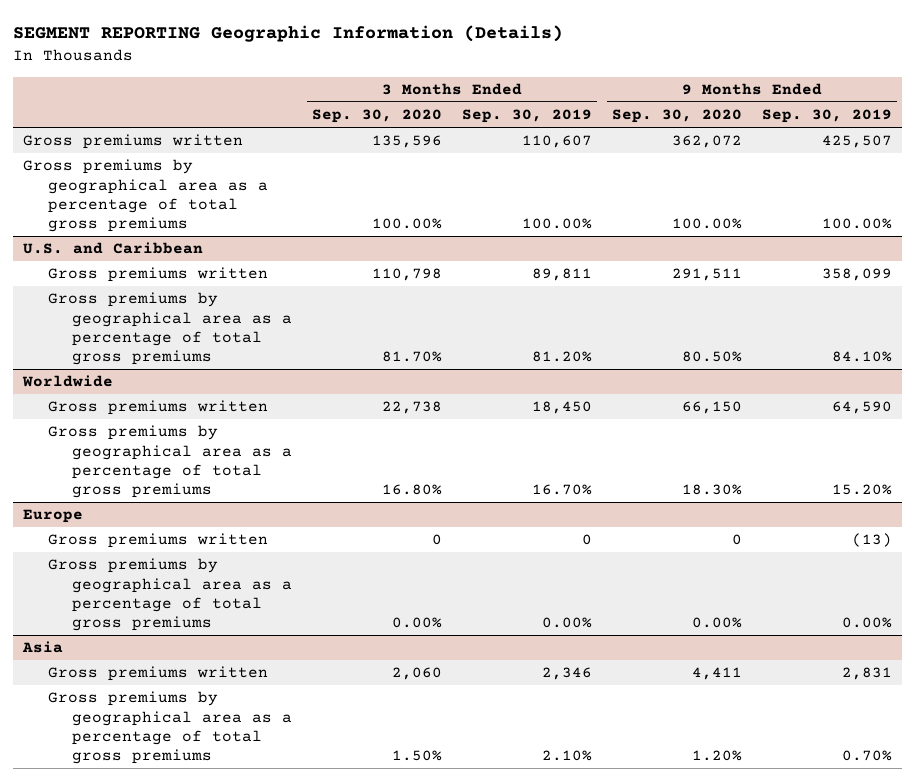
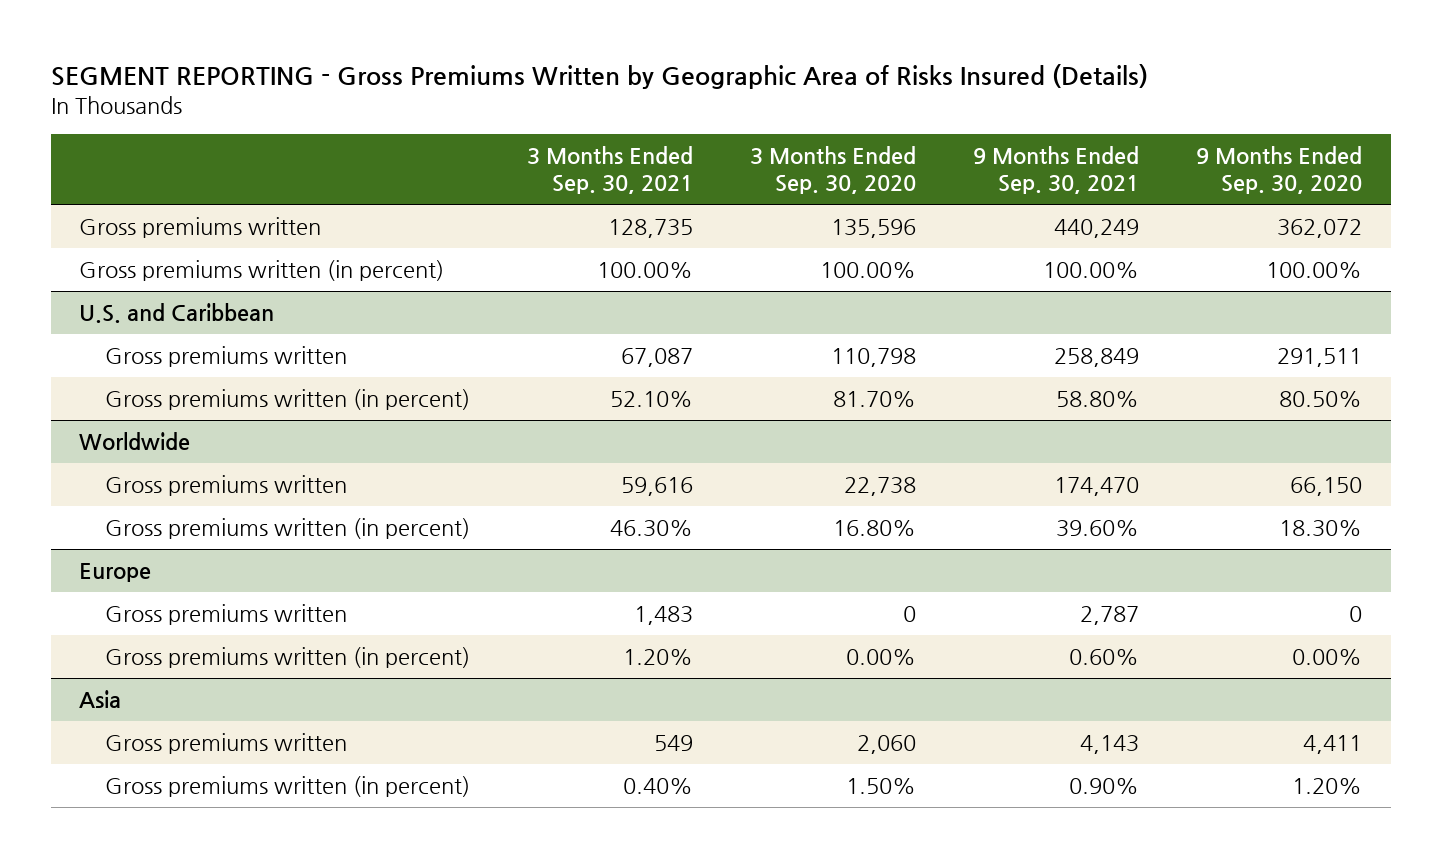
- SEGMENT REPORTING Geographic Information (Details)
+ SEGMENT REPORTING - Gross Premiums Written by Geographic Area of Risks Insured (Details)
- | 3 Months Ended Sep. 30, 2020 | 3 Months Ended Sep. 30, 2019 | 9 Months Ended Sep. 30, 2020 | 9 Months Ended Sep. 30, 2019
+ | 3 Months Ended Sep. 30, 2021 | 3 Months Ended Sep. 30, 2020 | 9 Months Ended Sep. 30, 2021 | 9 Months Ended Sep. 30, 2020
- Gross premiums by geographical area as a percentage of total gross premiums | 100.00% | 100.00% | 100.00% | 100.00%
+ Gross premiums written (in percent) | 100.00% | 100.00% | 100.00% | 100.00%
@ U.S. and Caribbean
- Gross premiums by geographical area as a percentage of total gross premiums | 81.70% | 81.20% | 80.50% | 84.10%
+ Gross premiums written (in percent) | 52.10% | 81.70% | 58.80% | 80.50%
@ Worldwide
- Gross premiums by geographical area as a percentage of total gross premiums | 16.80% | 16.70% | 18.30% | 15.20%
+ Gross premiums written (in percent) | 46.30% | 16.80% | 39.60% | 18.30%
@ Europe
- Gross premiums by geographical area as a percentage of total gross premiums | 0.00% | 0.00% | 0.00% | 0.00%
+ Gross premiums written (in percent) | 1.20% | 0.00% | 0.60% | 0.00%
@ Asia
- Gross premiums by geographical area as a percentage of total gross premiums | 1.50% | 2.10% | 1.20% | 0.70%
+ Gross premiums written (in percent) | 0.40% | 1.50% | 0.90% | 1.20%

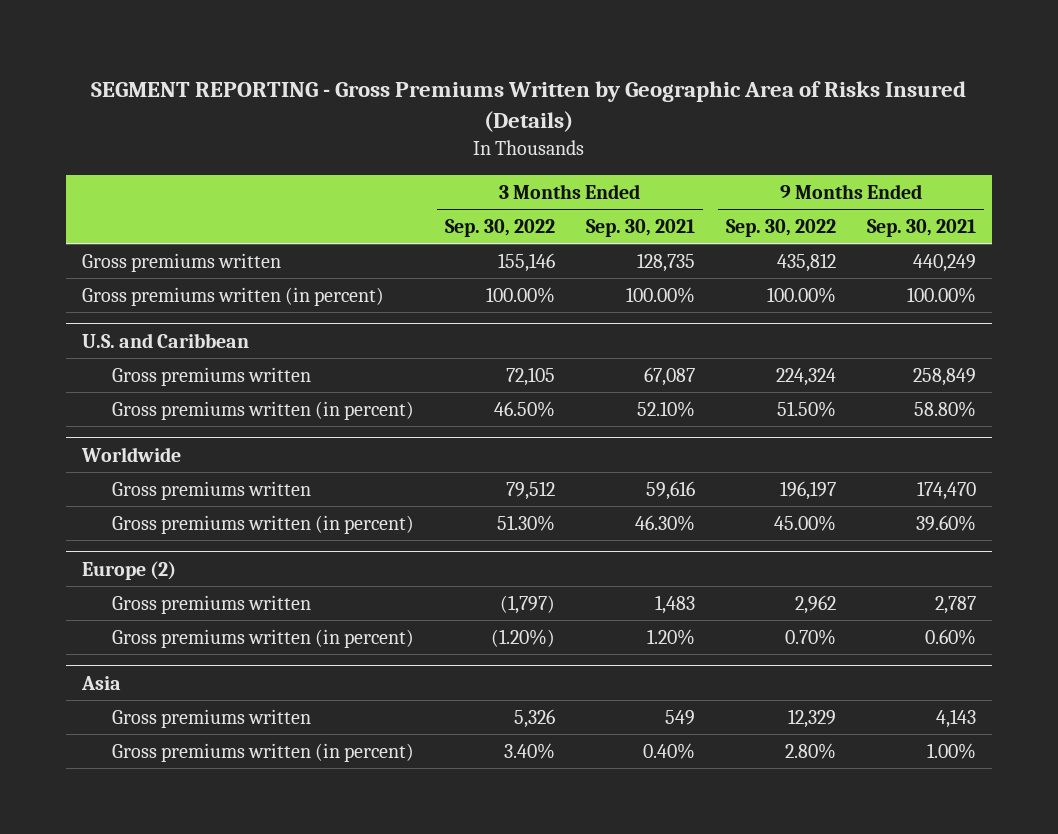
- | 3 Months Ended Sep. 30, 2021 | 3 Months Ended Sep. 30, 2020 | 9 Months Ended Sep. 30, 2021 | 9 Months Ended Sep. 30, 2020
+ | 3 Months Ended Sep. 30, 2022 | 3 Months Ended Sep. 30, 2021 | 9 Months Ended Sep. 30, 2022 | 9 Months Ended Sep. 30, 2021
- Europe
+ Europe (2)
@ Asia
- Gross premiums written (in percent) | 0.40% | 1.50% | 0.90% | 1.20%
+ Gross premiums written (in percent) | 3.40% | 0.40% | 2.80% | 1.00%

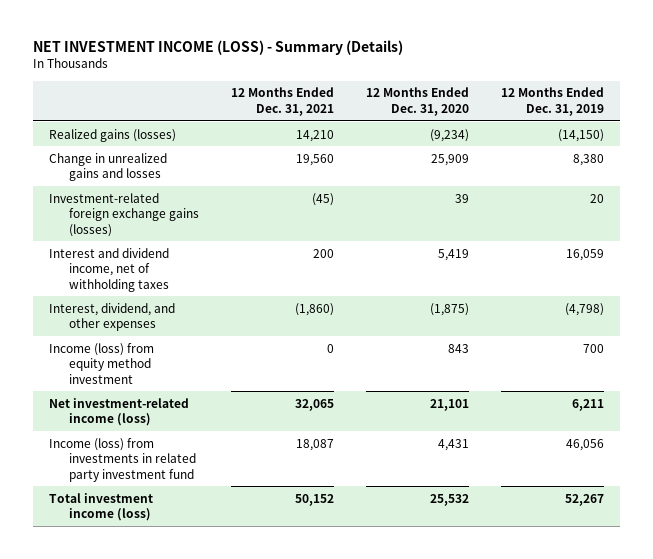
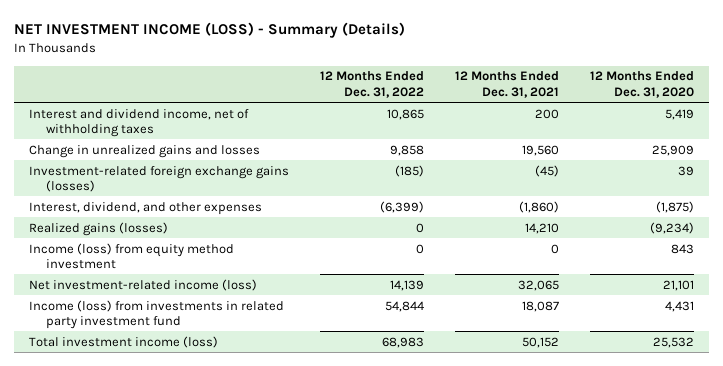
- | 12 Months Ended Dec. 31, 2021 | 12 Months Ended Dec. 31, 2020 | 12 Months Ended Dec. 31, 2019
+ | 12 Months Ended Dec. 31, 2022 | 12 Months Ended Dec. 31, 2021 | 12 Months Ended Dec. 31, 2020
moved up: Interest and dividend income, net of withholding taxes | 10,865 | 200 | 5,419
moved down: Realized gains (losses) | 0 | 14,210 | (9,234)

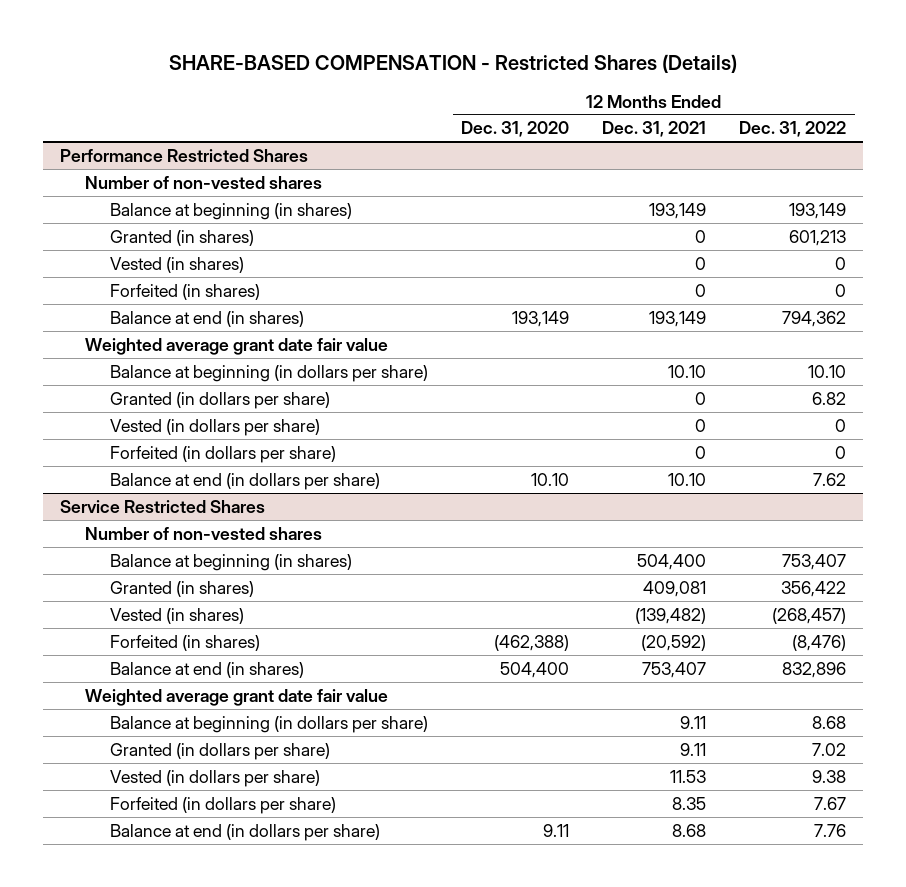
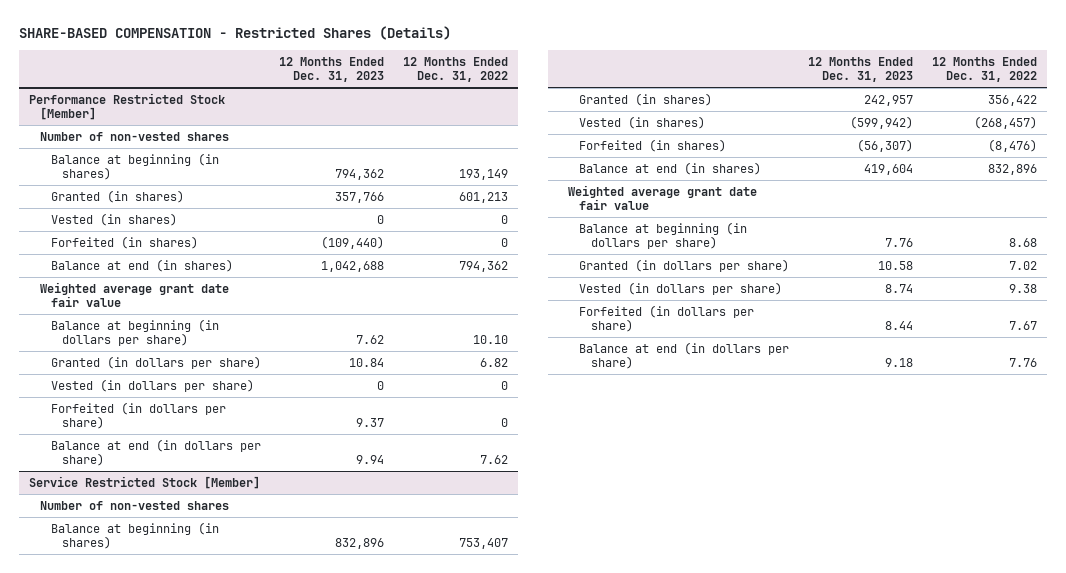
- | 12 Months Ended Dec. 31, 2020 | 12 Months Ended Dec. 31, 2021 | 12 Months Ended Dec. 31, 2022
+ | 12 Months Ended Dec. 31, 2023 | 12 Months Ended Dec. 31, 2022
- Performance Restricted Shares
+ Performance Restricted Stock [Member]
- Service Restricted Shares
+ Service Restricted Stock [Member]

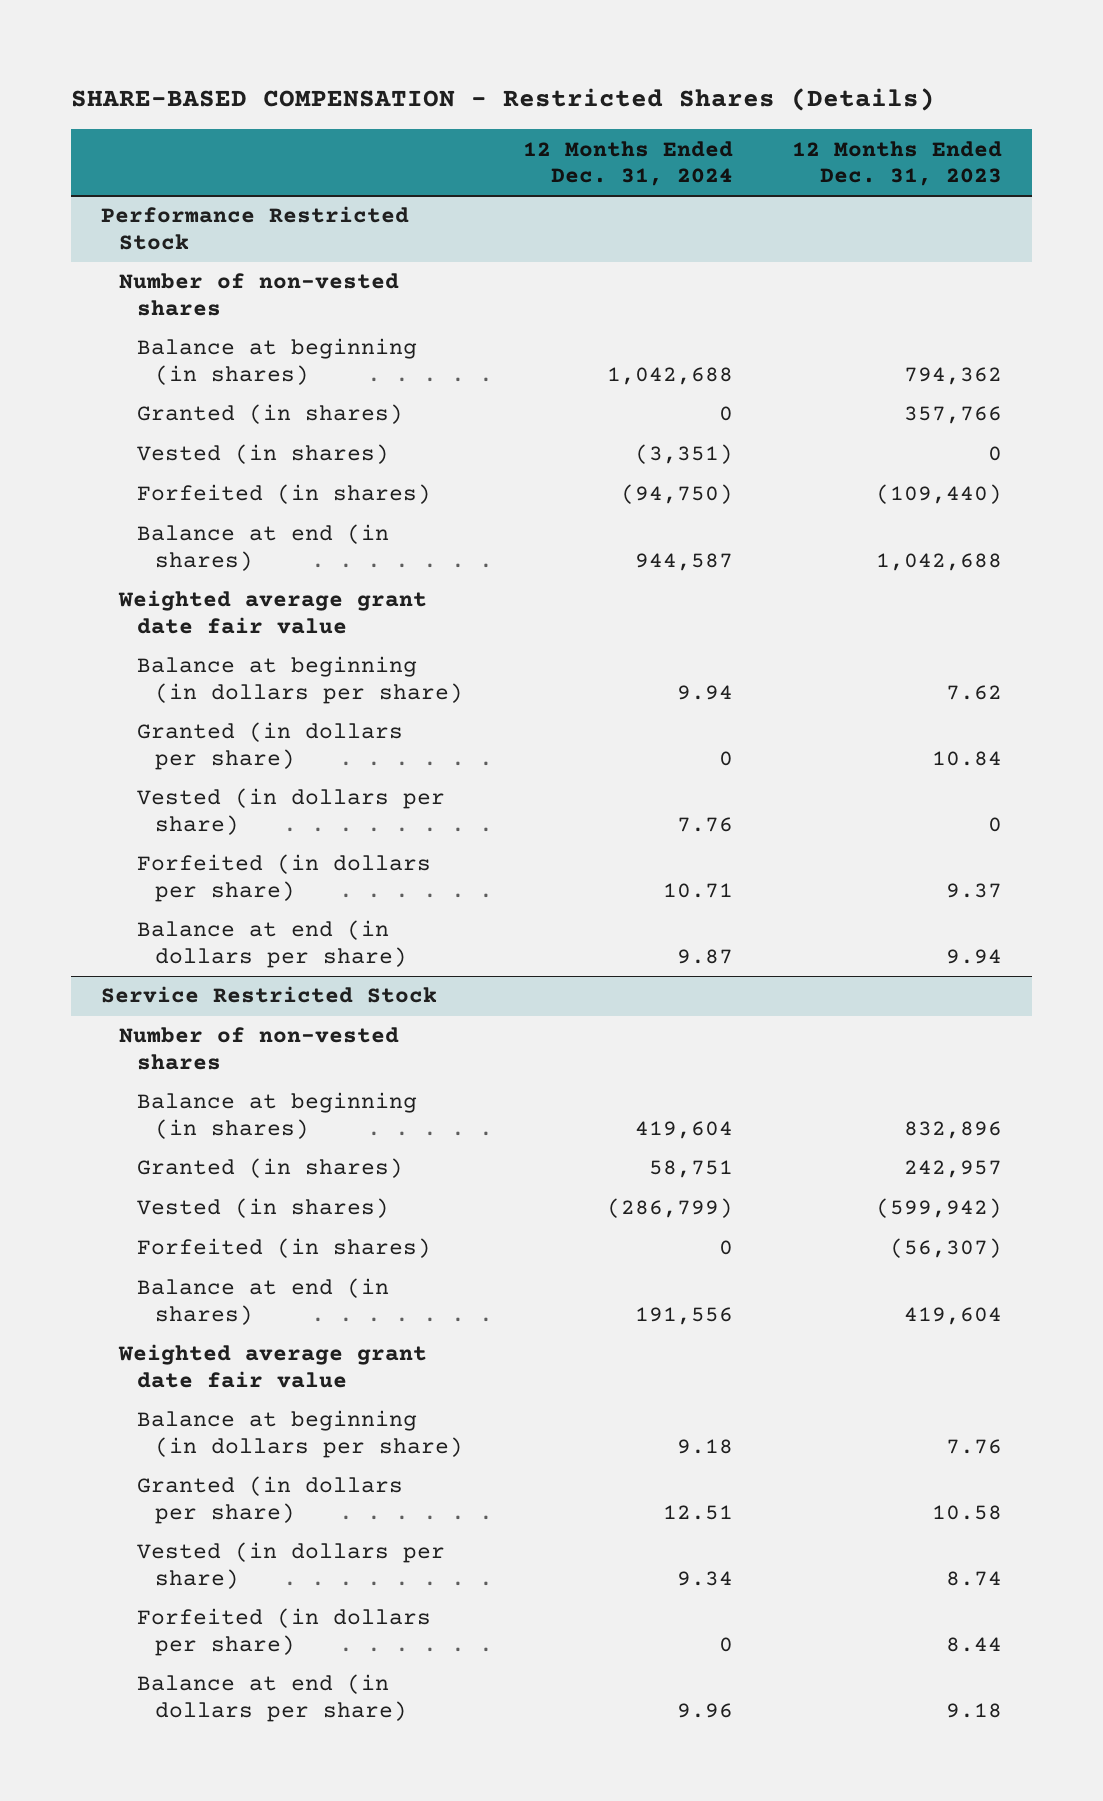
- | 12 Months Ended Dec. 31, 2023 | 12 Months Ended Dec. 31, 2022
+ | 12 Months Ended Dec. 31, 2024 | 12 Months Ended Dec. 31, 2023
- Performance Restricted Stock [Member]
+ Performance Restricted Stock
- Service Restricted Stock [Member]
+ Service Restricted Stock

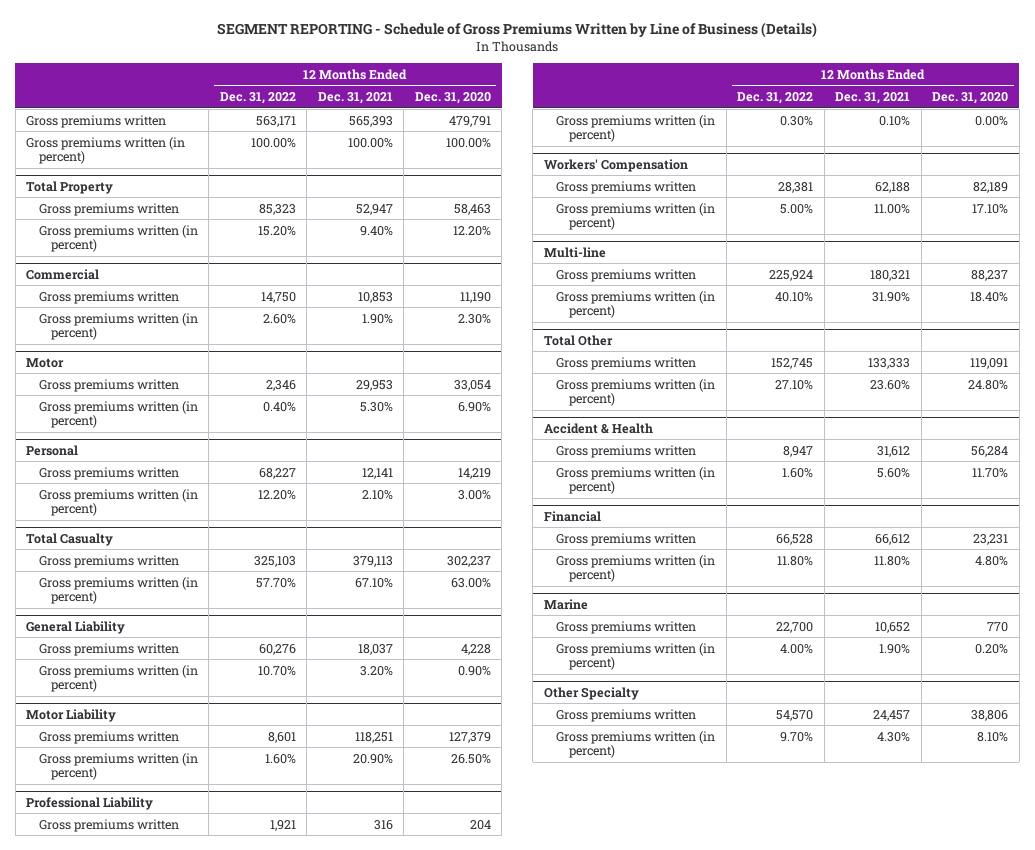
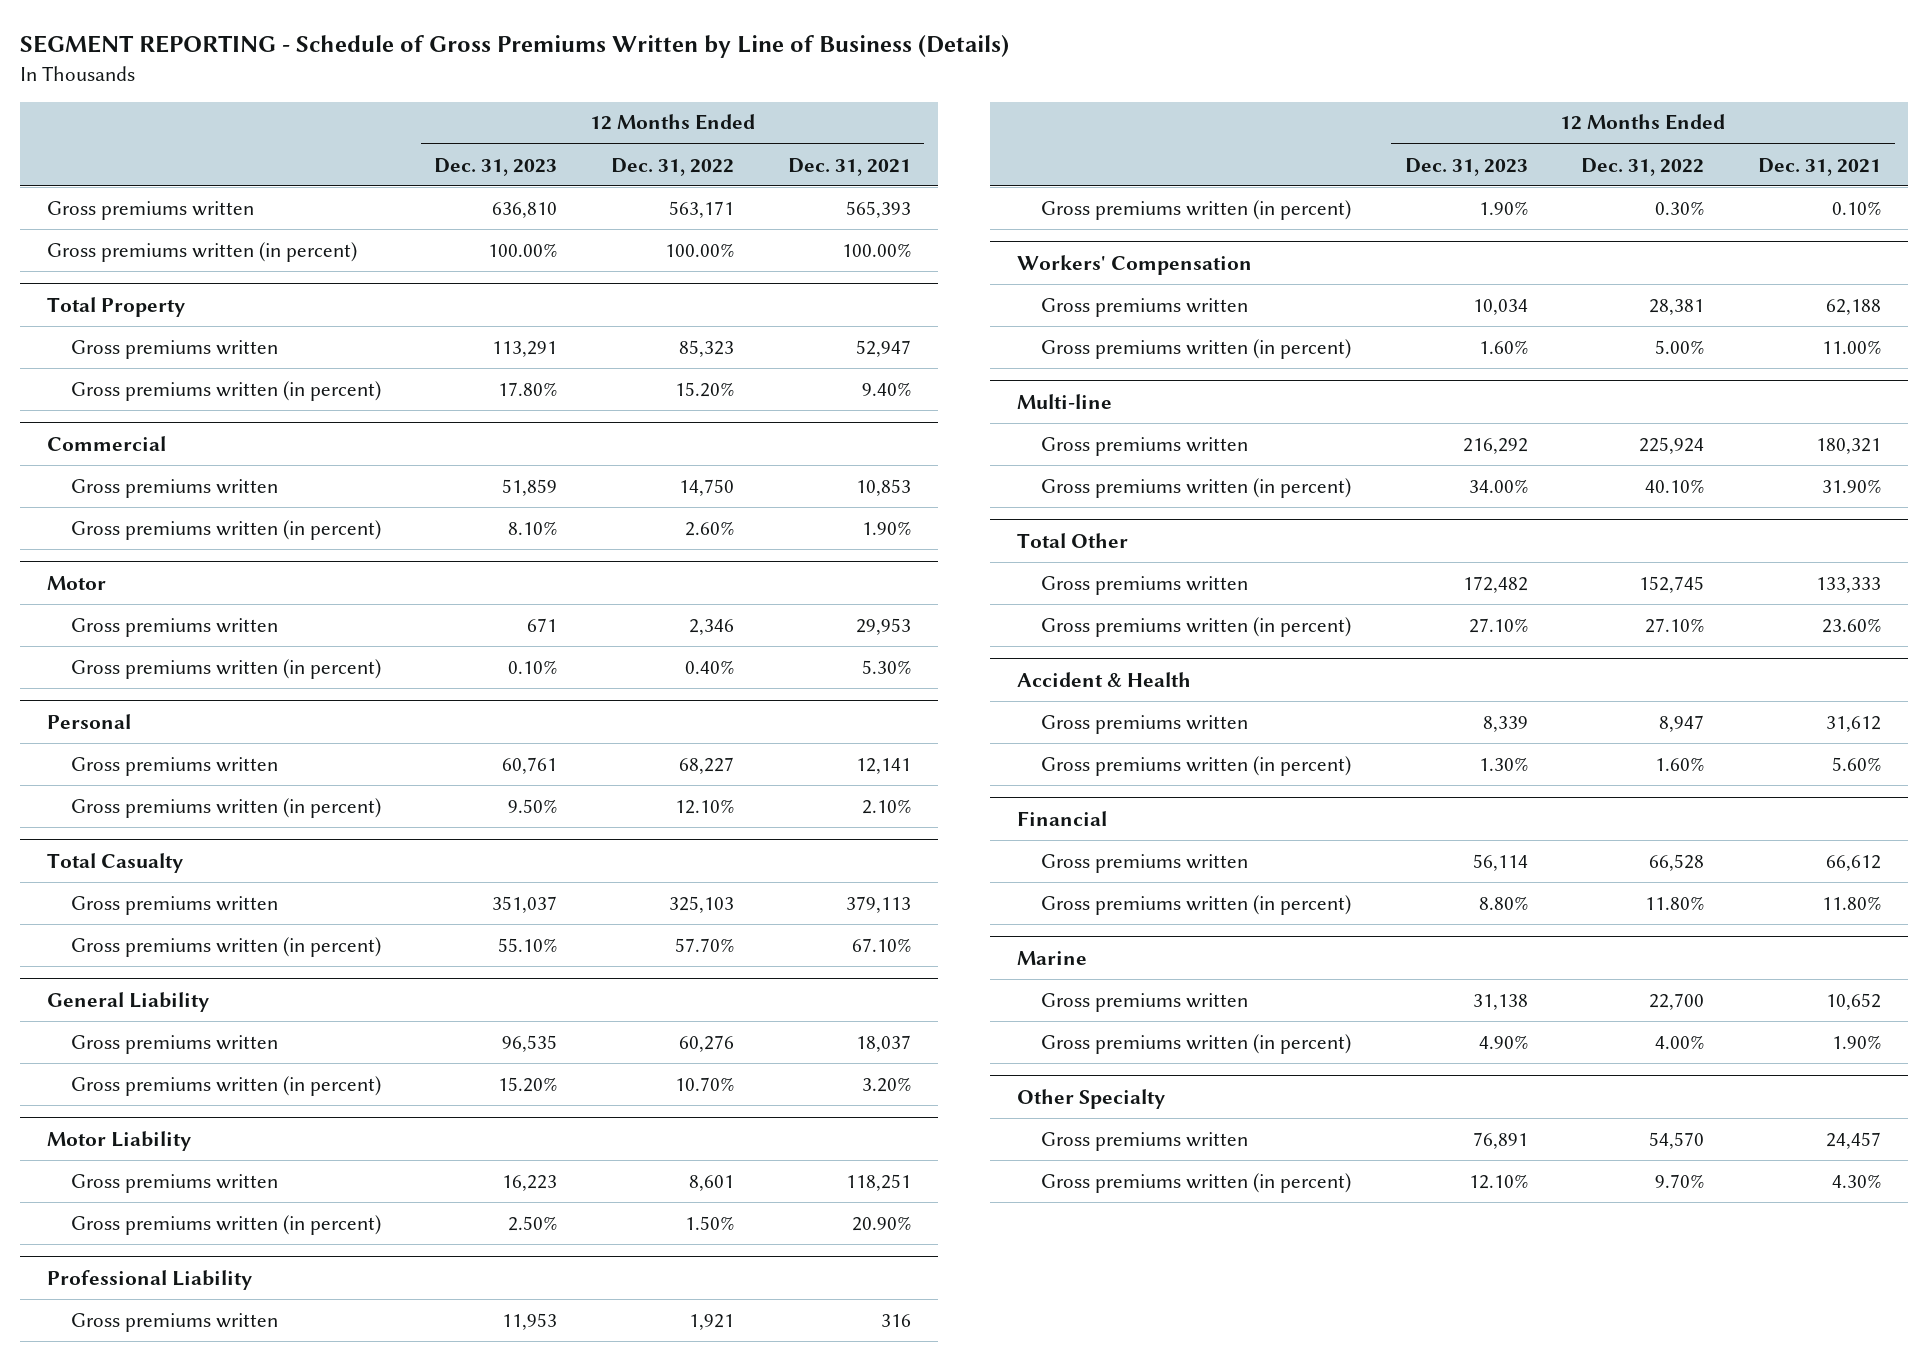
- | 12 Months Ended Dec. 31, 2022 | 12 Months Ended Dec. 31, 2021 | 12 Months Ended Dec. 31, 2020
+ | 12 Months Ended Dec. 31, 2023 | 12 Months Ended Dec. 31, 2022 | 12 Months Ended Dec. 31, 2021
@ Personal
- Gross premiums written (in percent) | 12.20% | 2.10% | 3.00%
+ Gross premiums written (in percent) | 9.50% | 12.10% | 2.10%
@ Motor Liability
- Gross premiums written (in percent) | 1.60% | 20.90% | 26.50%
+ Gross premiums written (in percent) | 2.50% | 1.50% | 20.90%

